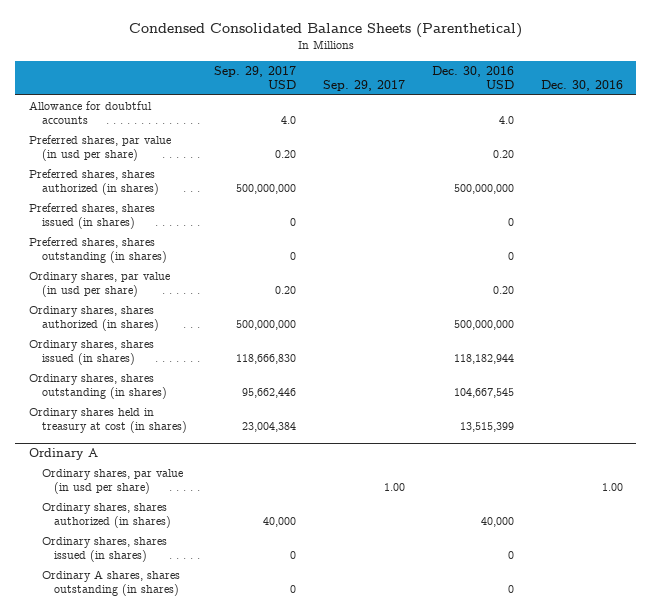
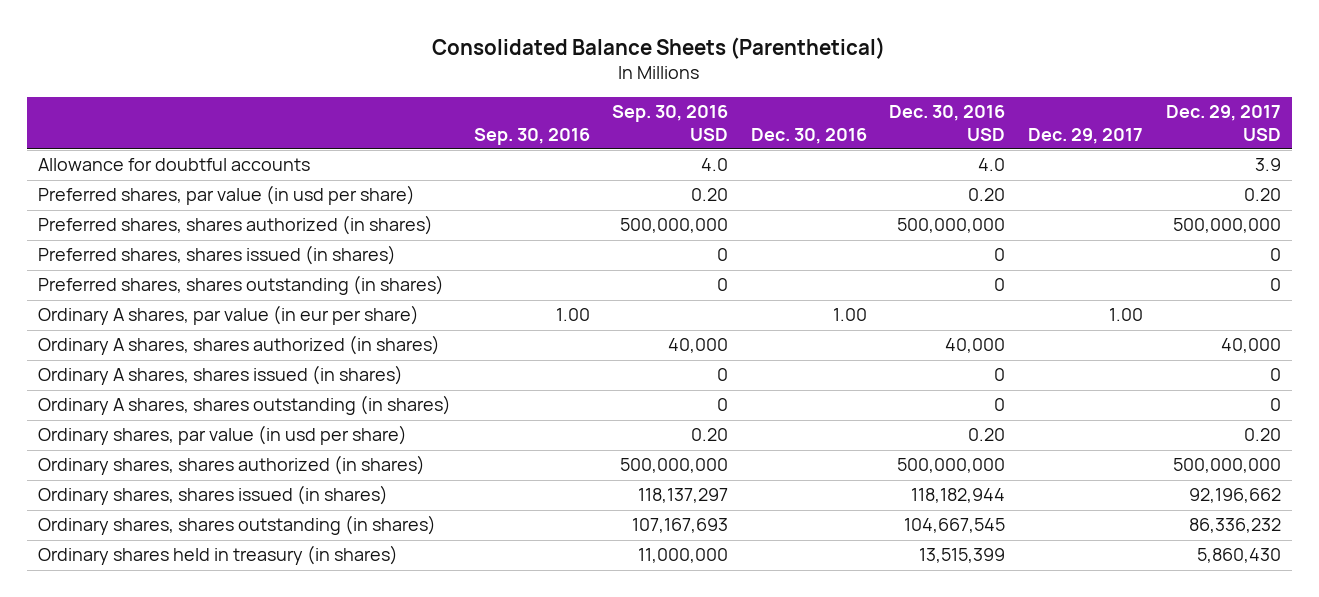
- Condensed Consolidated Balance Sheets (Parenthetical)
+ Consolidated Balance Sheets (Parenthetical)
- | Sep. 29, 2017 USD | Sep. 29, 2017 | Dec. 30, 2016 USD | Dec. 30, 2016
+ | Sep. 30, 2016 | Sep. 30, 2016 USD | Dec. 30, 2016 | Dec. 30, 2016 USD | Dec. 29, 2017 | Dec. 29, 2017 USD
+ Ordinary A shares, par value (in eur per share) | 1.00 | | 1.00 | | 1.00 |
+ Ordinary A shares, shares authorized (in shares) | | 40,000 | | 40,000 | | 40,000
+ Ordinary A shares, shares issued (in shares) | | 0 | | 0 | | 0
+ Ordinary A shares, shares outstanding (in shares) | | 0 | | 0 | | 0
- Ordinary shares held in treasury at cost (in shares) | 23,004,384 | | 13,515,399 |
- Ordinary A
- Ordinary shares, par value (in usd per share) | | 1.00 | | 1.00
- Ordinary shares, shares authorized (in shares) | 40,000 | | 40,000 |
- Ordinary shares, shares issued (in shares) | 0 | | 0 |
- Ordinary A shares, shares outstanding (in shares) | 0 | | 0 |
+ Ordinary shares held in treasury (in shares) | | 11,000,000 | | 13,515,399 | | 5,860,430

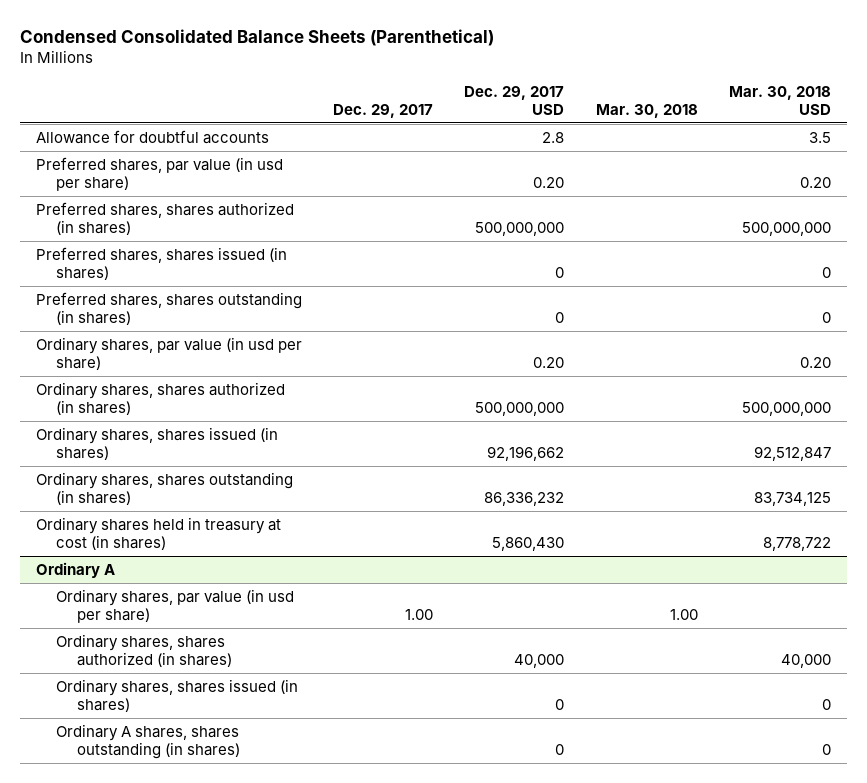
- Consolidated Balance Sheets (Parenthetical)
+ Condensed Consolidated Balance Sheets (Parenthetical)
- | Sep. 30, 2016 | Sep. 30, 2016 USD | Dec. 30, 2016 | Dec. 30, 2016 USD | Dec. 29, 2017 | Dec. 29, 2017 USD
+ | Dec. 29, 2017 | Dec. 29, 2017 USD | Mar. 30, 2018 | Mar. 30, 2018 USD
- Allowance for doubtful accounts | | 4.0 | | 4.0 | | 3.9
+ Allowance for doubtful accounts | | 2.8 | | 3.5
- Ordinary A shares, par value (in eur per share) | 1.00 | | 1.00 | | 1.00 |
- Ordinary A shares, shares authorized (in shares) | | 40,000 | | 40,000 | | 40,000
- Ordinary A shares, shares issued (in shares) | | 0 | | 0 | | 0
- Ordinary A shares, shares outstanding (in shares) | | 0 | | 0 | | 0
- Ordinary shares held in treasury (in shares) | | 11,000,000 | | 13,515,399 | | 5,860,430
+ Ordinary shares held in treasury at cost (in shares) | | 5,860,430 | | 8,778,722
+ Ordinary A
+ Ordinary shares, par value (in usd per share) | 1.00 | | 1.00 |
+ Ordinary shares, shares authorized (in shares) | | 40,000 | | 40,000
+ Ordinary shares, shares issued (in shares) | | 0 | | 0
+ Ordinary A shares, shares outstanding (in shares) | | 0 | | 0

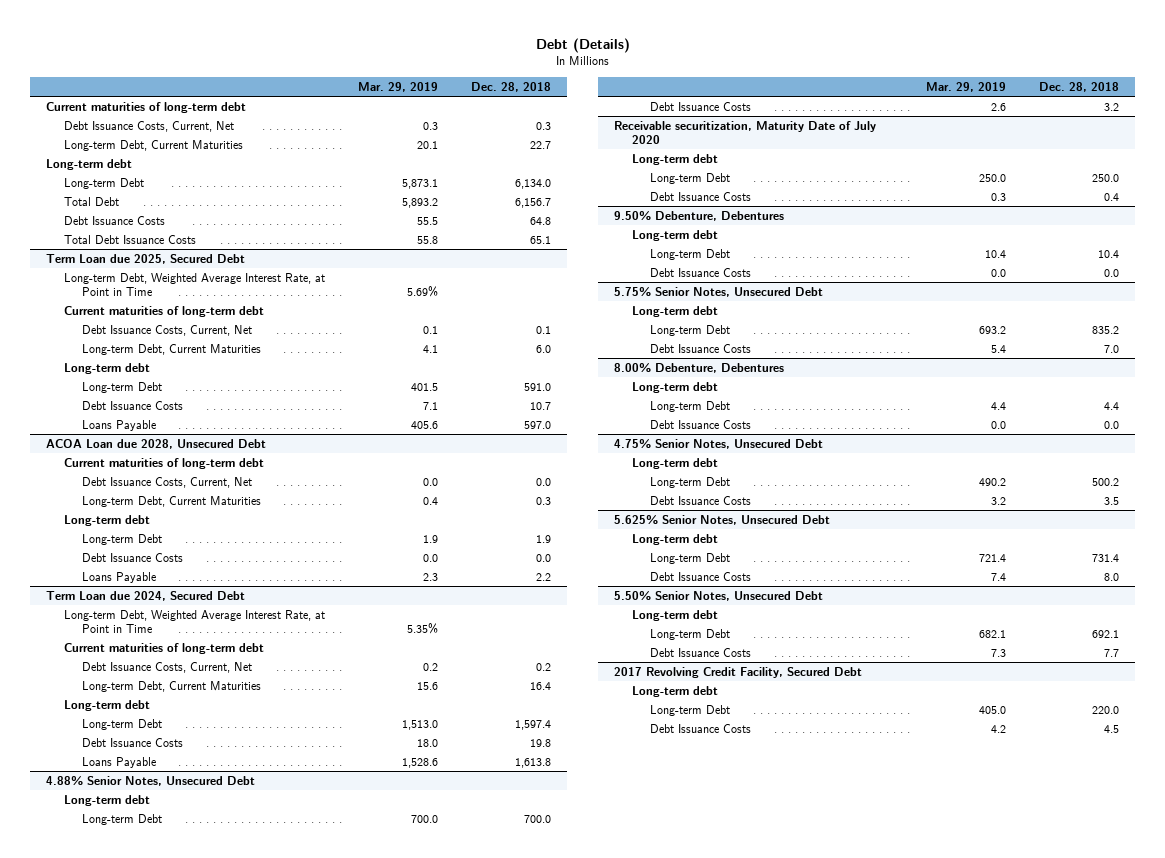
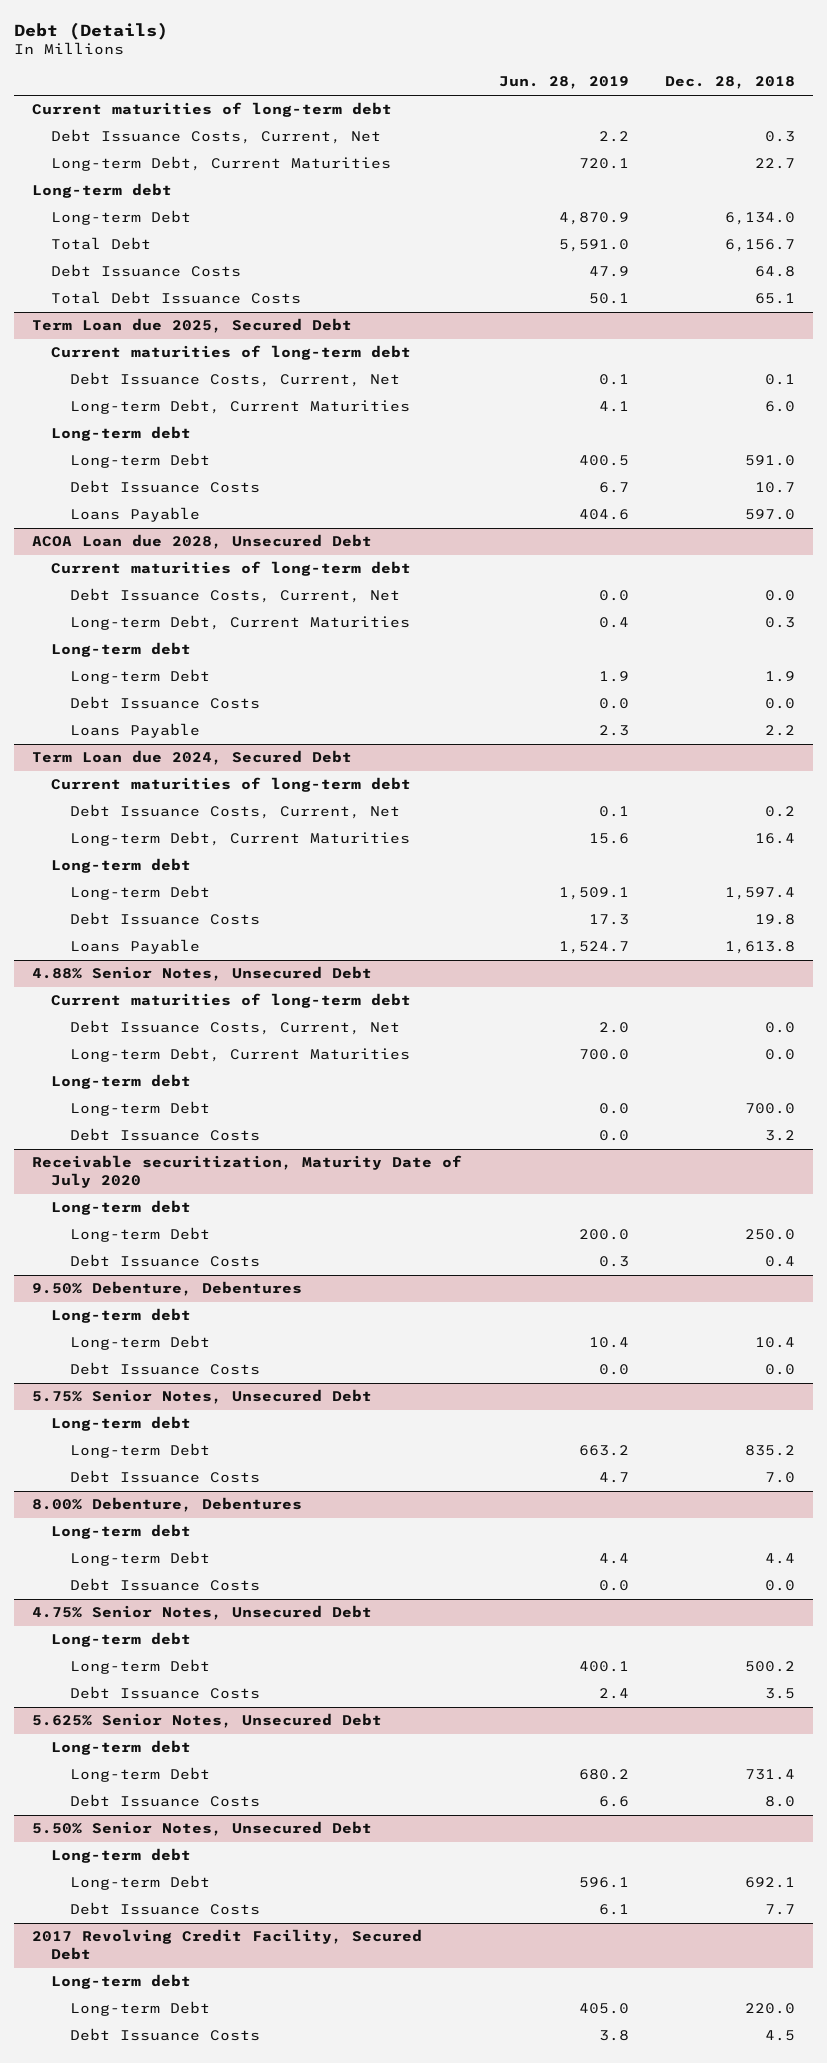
- | Mar. 29, 2019 | Dec. 28, 2018
+ | Jun. 28, 2019 | Dec. 28, 2018
@ Term Loan due 2025, Secured Debt
- Long-term Debt, Weighted Average Interest Rate, at Point in Time | 5.69% |
@ Term Loan due 2024, Secured Debt
- Long-term Debt, Weighted Average Interest Rate, at Point in Time | 5.35% |
@ 4.88% Senior Notes, Unsecured Debt
+ Current maturities of long-term debt
+ Debt Issuance Costs, Current, Net | 2.0 | 0.0
+ Long-term Debt, Current Maturities | 700.0 | 0.0

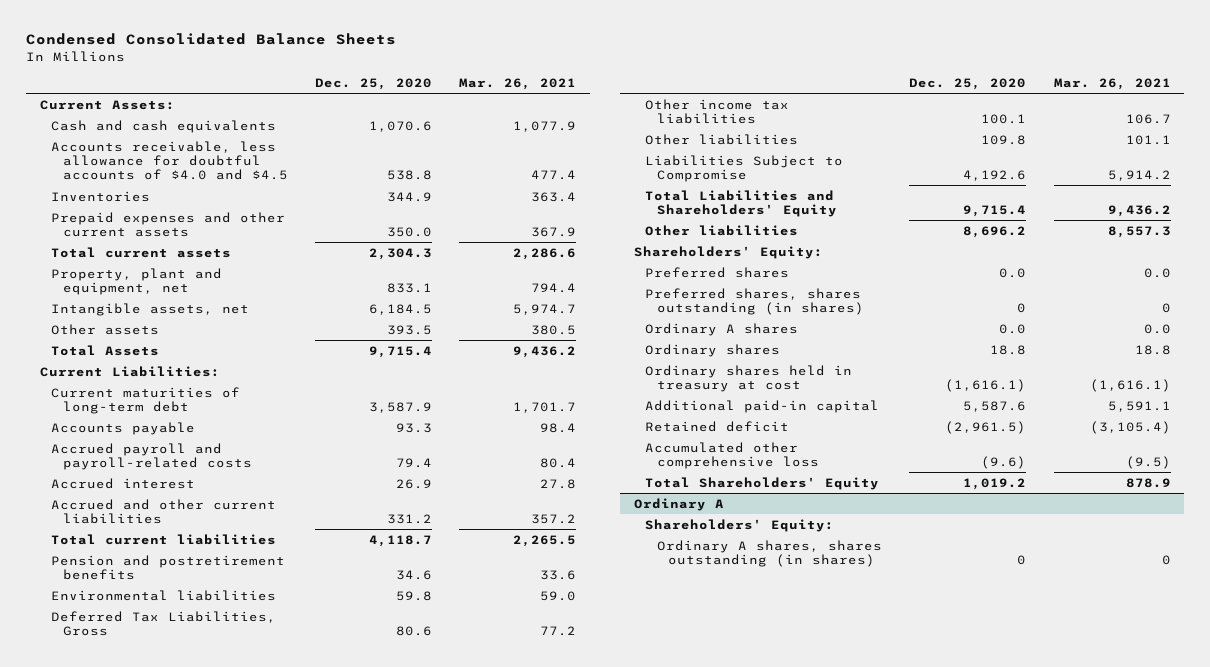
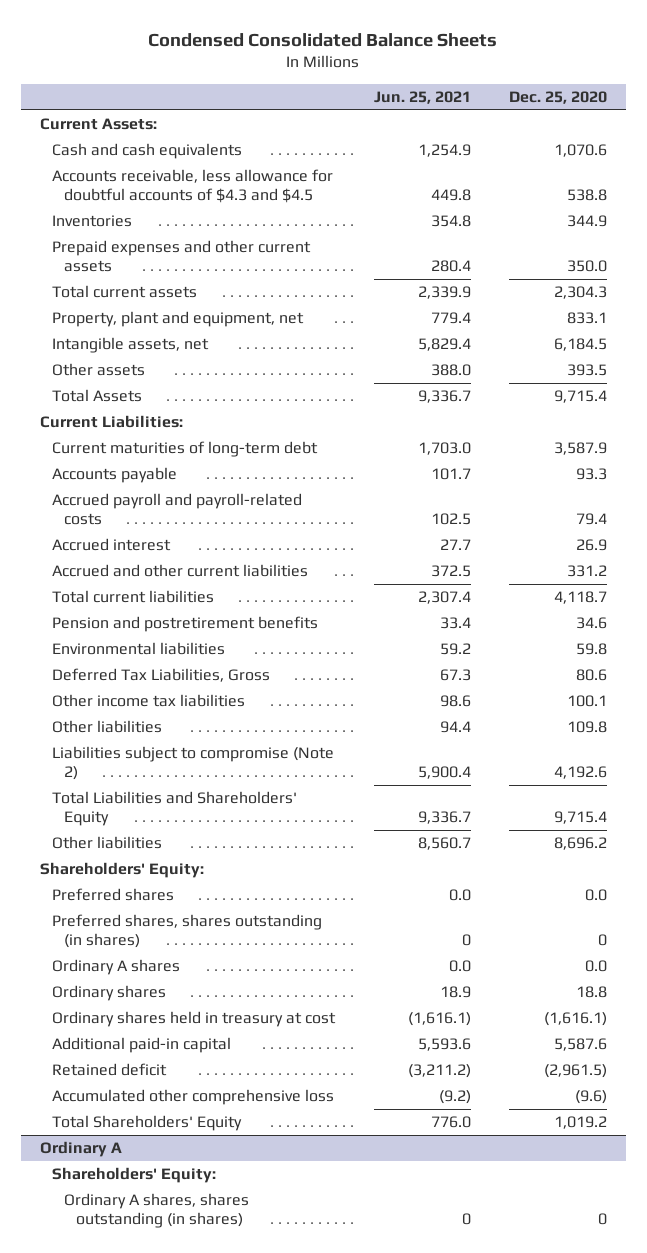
- | Dec. 25, 2020 | Mar. 26, 2021
+ | Jun. 25, 2021 | Dec. 25, 2020
- Accounts receivable, less allowance for doubtful accounts of $4.0 and $4.5 | 538.8 | 477.4
+ Accounts receivable, less allowance for doubtful accounts of $4.3 and $4.5 | 449.8 | 538.8
- Liabilities Subject to Compromise | 4,192.6 | 5,914.2
+ Liabilities subject to compromise (Note 2) | 5,900.4 | 4,192.6

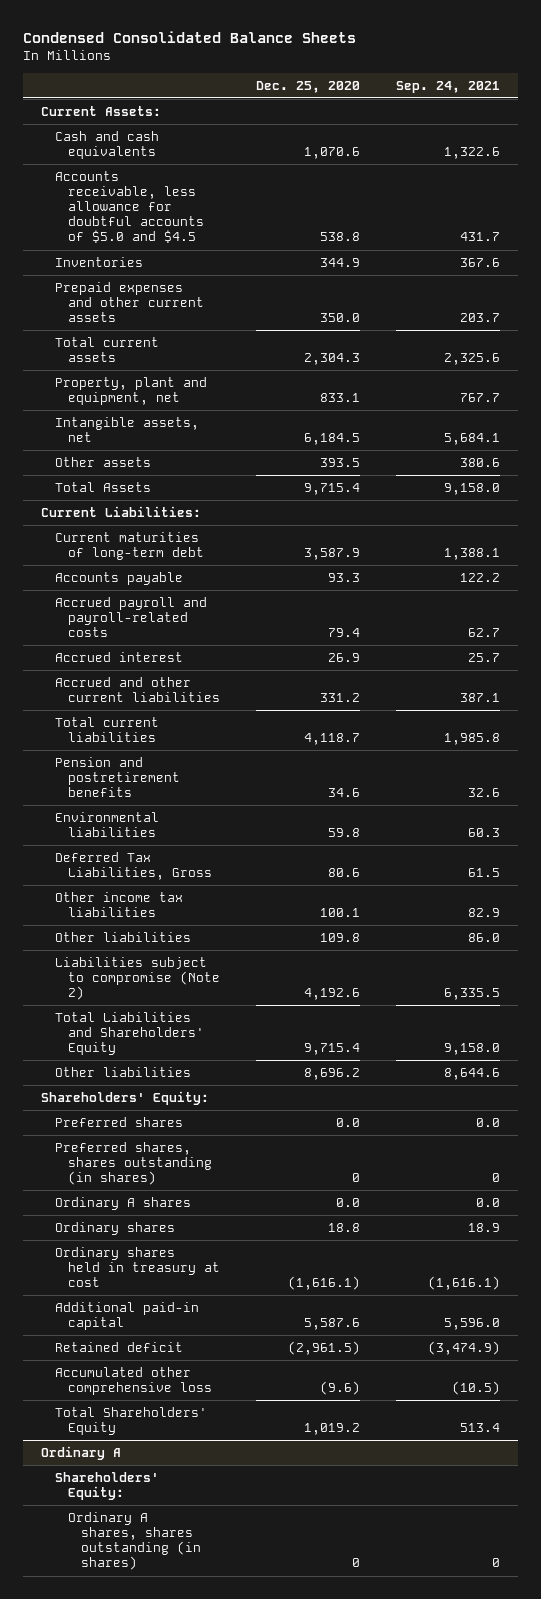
- | Jun. 25, 2021 | Dec. 25, 2020
+ | Dec. 25, 2020 | Sep. 24, 2021
- Accounts receivable, less allowance for doubtful accounts of $4.3 and $4.5 | 449.8 | 538.8
+ Accounts receivable, less allowance for doubtful accounts of $5.0 and $4.5 | 538.8 | 431.7

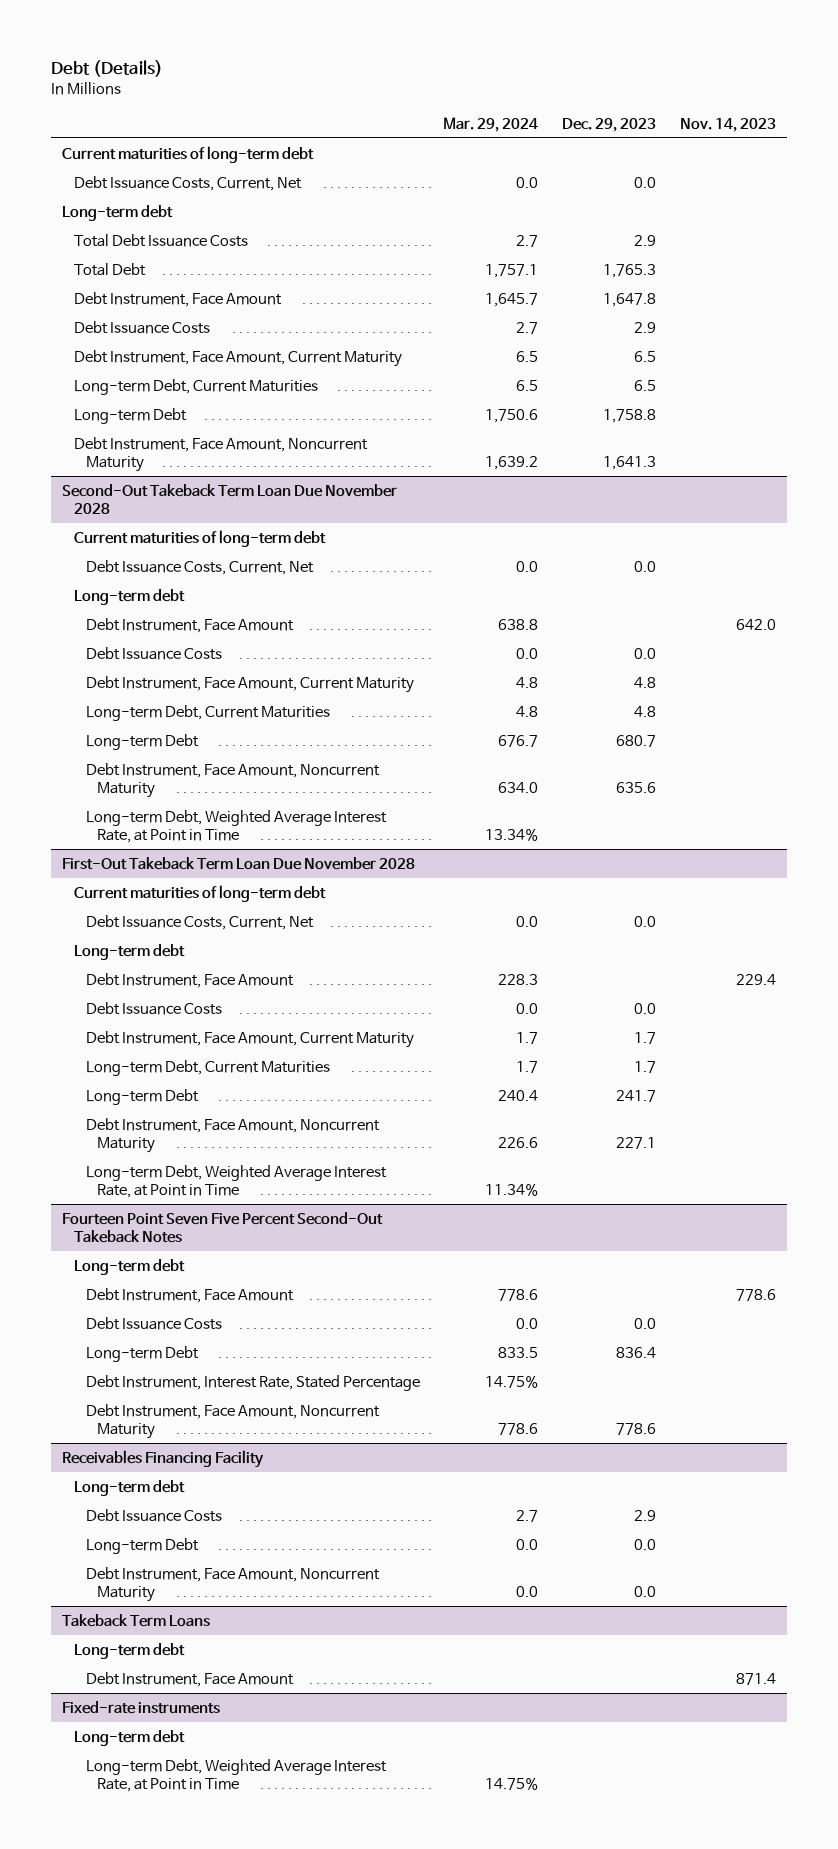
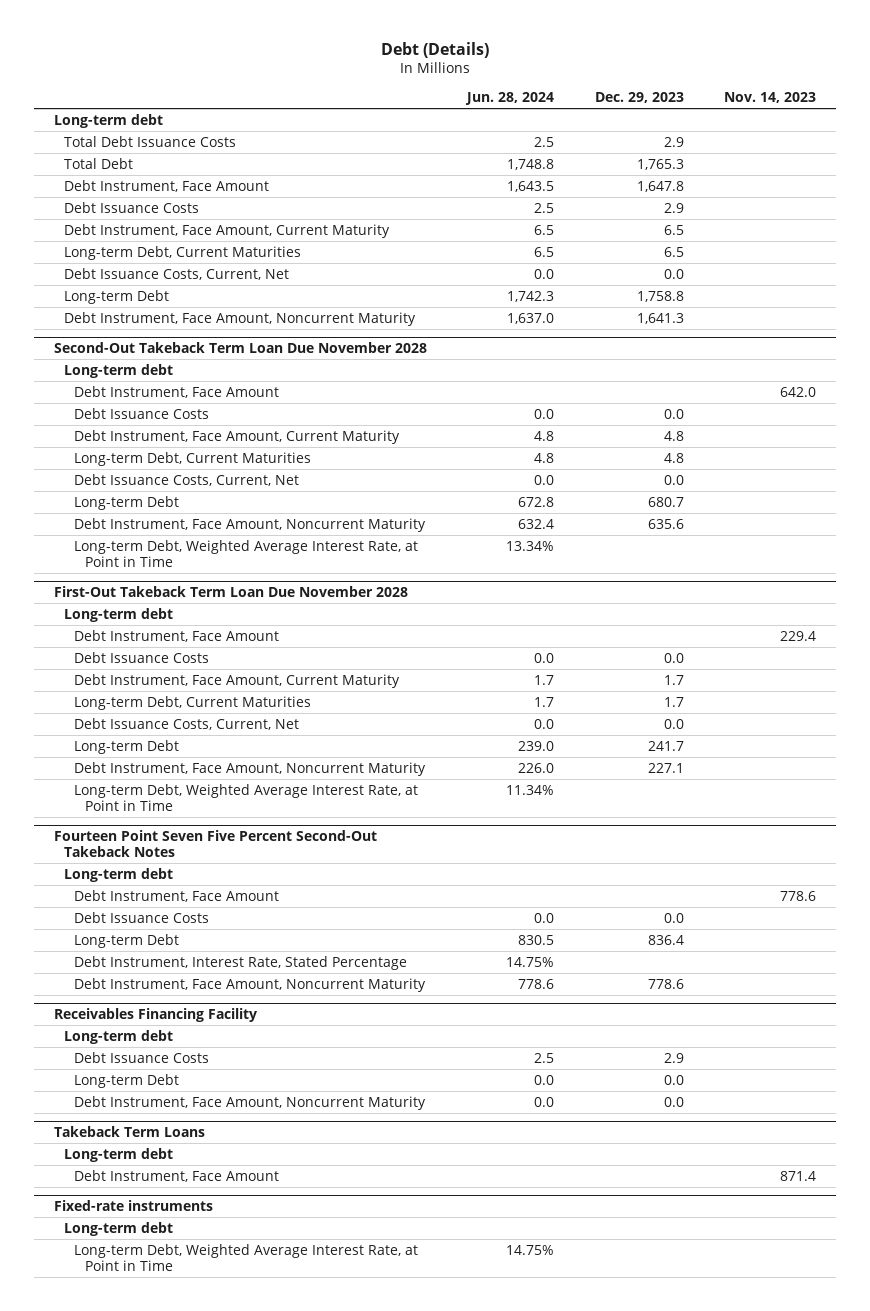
- | Mar. 29, 2024 | Dec. 29, 2023 | Nov. 14, 2023
+ | Jun. 28, 2024 | Dec. 29, 2023 | Nov. 14, 2023
- Current maturities of long-term debt
moved down: Debt Issuance Costs, Current, Net | 0.0 | 0.0 |
@ Second-Out Takeback Term Loan Due November 2028
- Current maturities of long-term debt
moved down: Debt Issuance Costs, Current, Net | 0.0 | 0.0 |
@ First-Out Takeback Term Loan Due November 2028
- Current maturities of long-term debt
moved down: Debt Issuance Costs, Current, Net | 0.0 | 0.0 |

